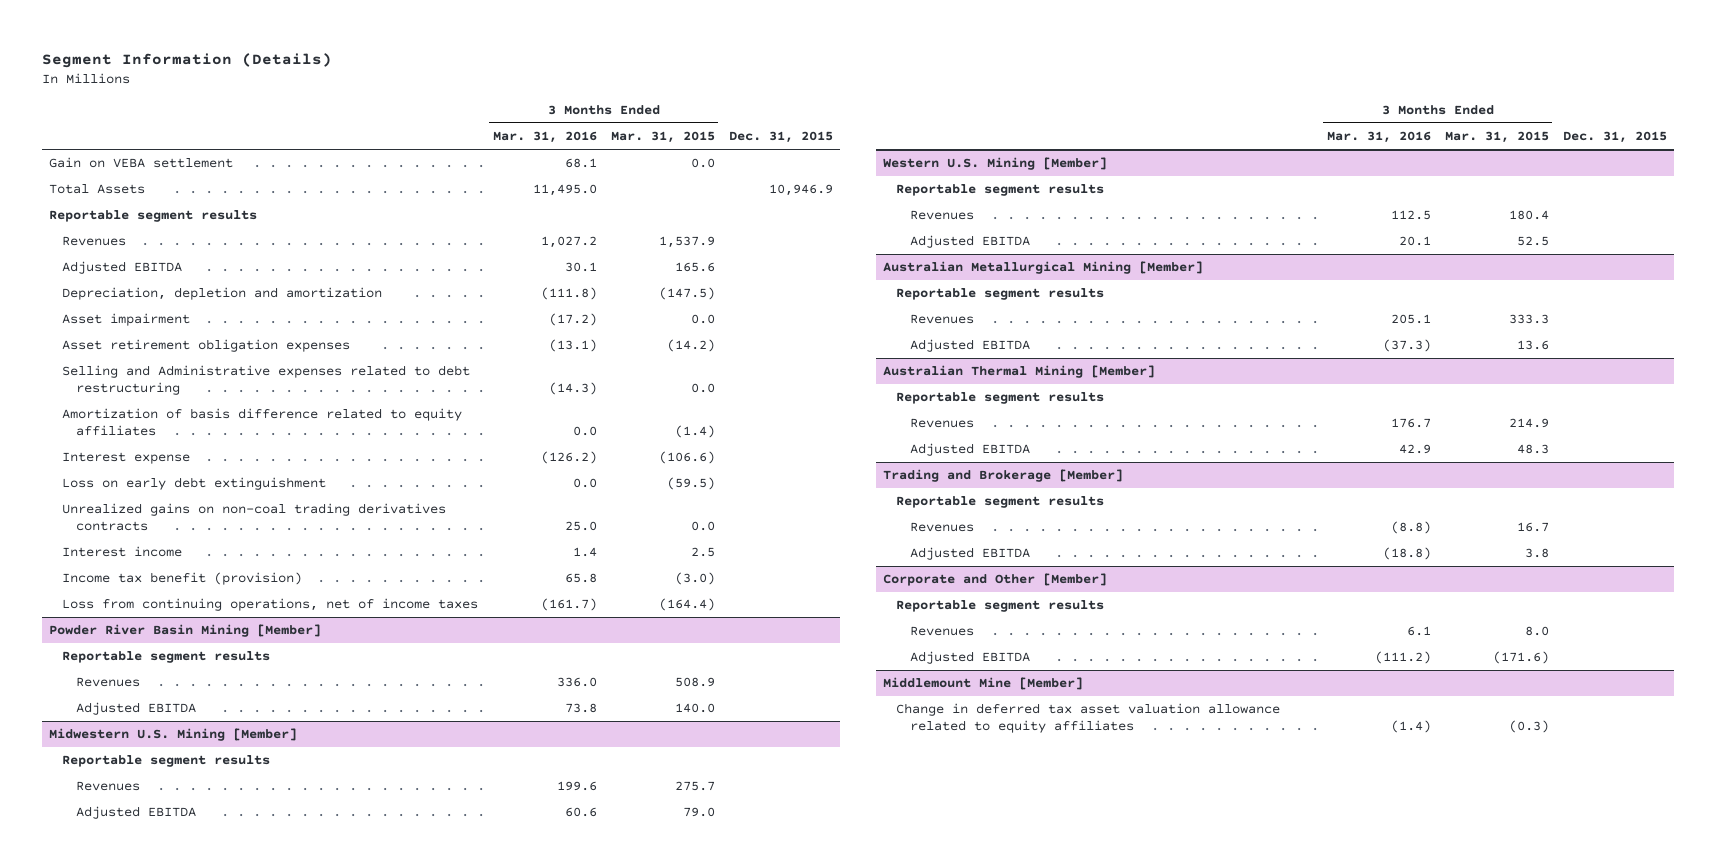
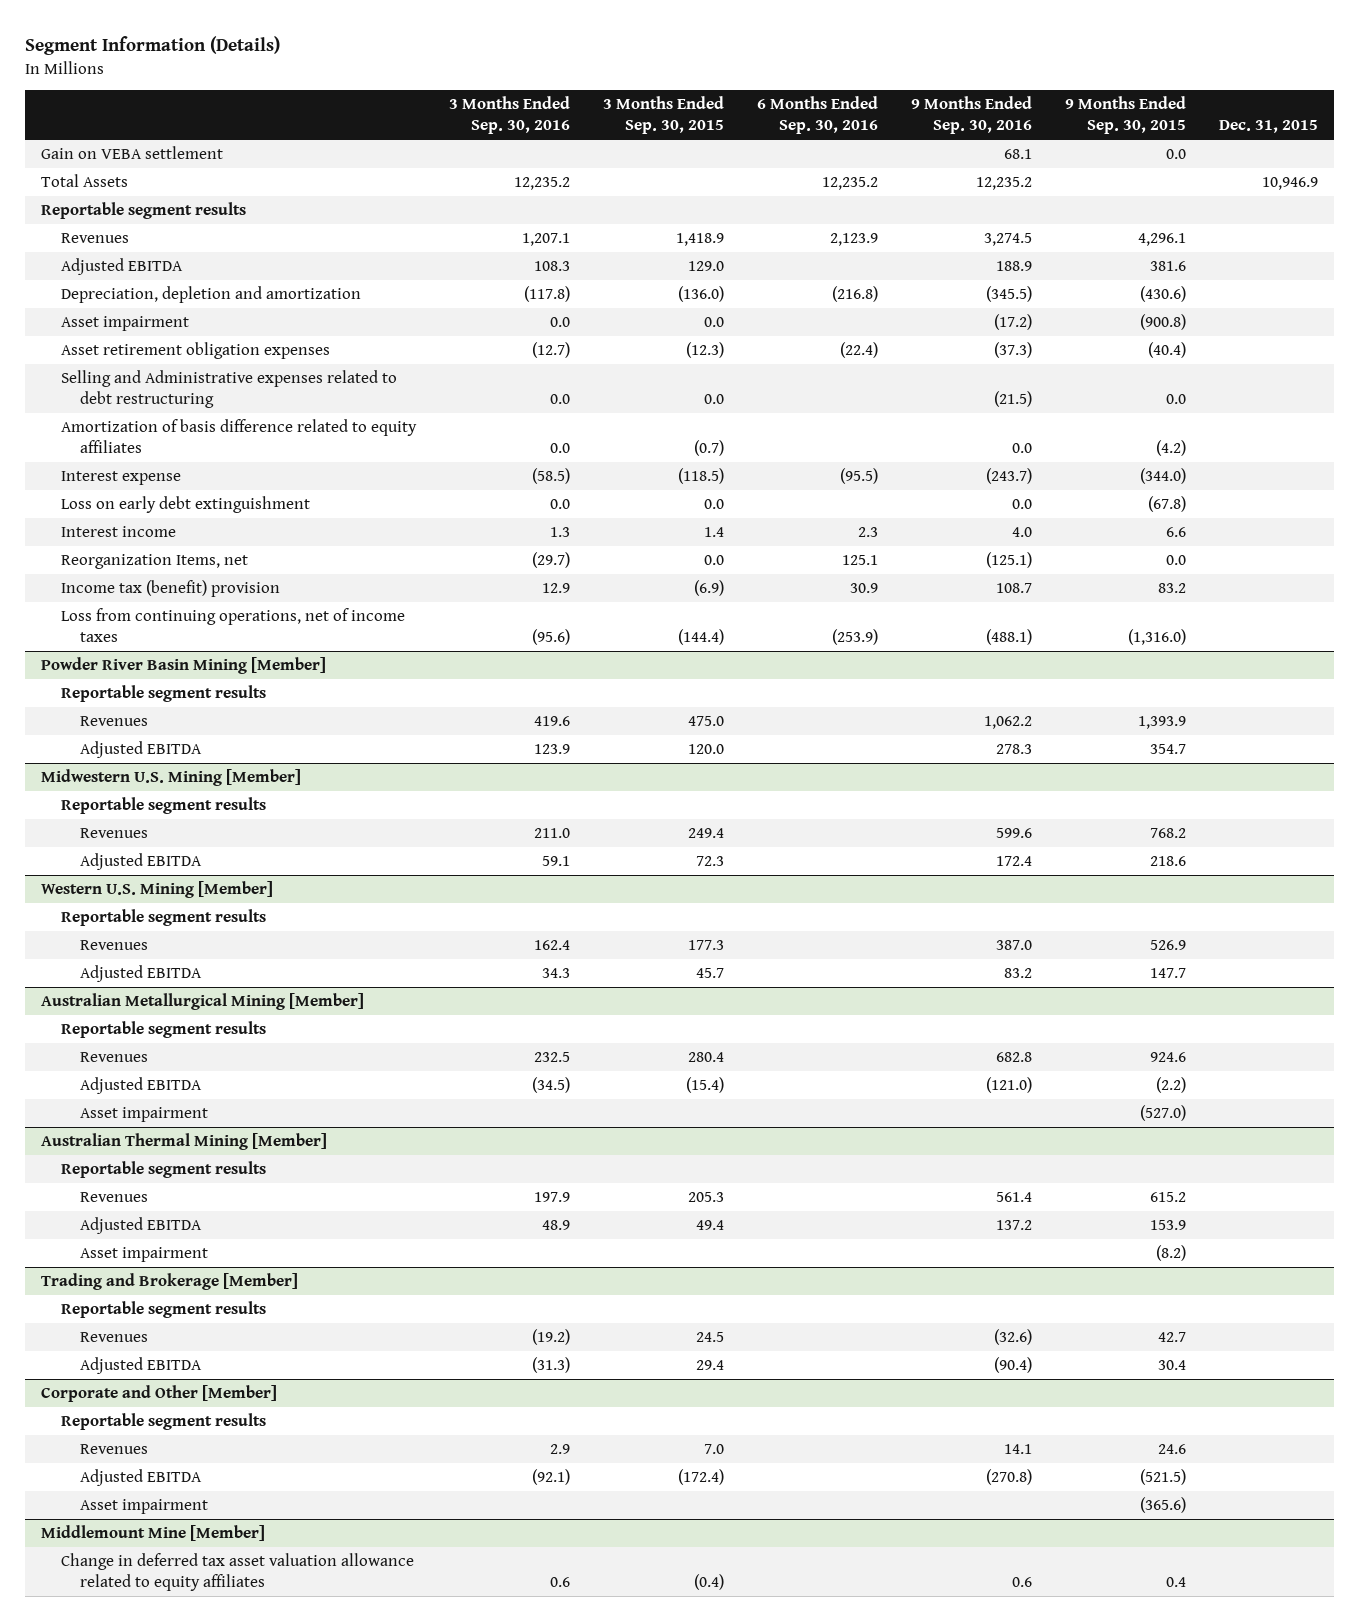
- | 3 Months Ended Mar. 31, 2016 | 3 Months Ended Mar. 31, 2015 | Dec. 31, 2015
+ | 3 Months Ended Sep. 30, 2016 | 3 Months Ended Sep. 30, 2015 | 6 Months Ended Sep. 30, 2016 | 9 Months Ended Sep. 30, 2016 | 9 Months Ended Sep. 30, 2015 | Dec. 31, 2015
- Unrealized gains on non-coal trading derivatives contracts | 25.0 | 0.0 |
- Income tax benefit (provision) | 65.8 | (3.0) |
+ Reorganization Items, net | (29.7) | 0.0 | 125.1 | (125.1) | 0.0 |
+ Income tax (benefit) provision | 12.9 | (6.9) | 30.9 | 108.7 | 83.2 |
@ Australian Metallurgical Mining [Member]
+ Asset impairment | | | | | (527.0) |
@ Australian Thermal Mining [Member]
+ Asset impairment | | | | | (8.2) |
@ Corporate and Other [Member]
+ Asset impairment | | | | | (365.6) |

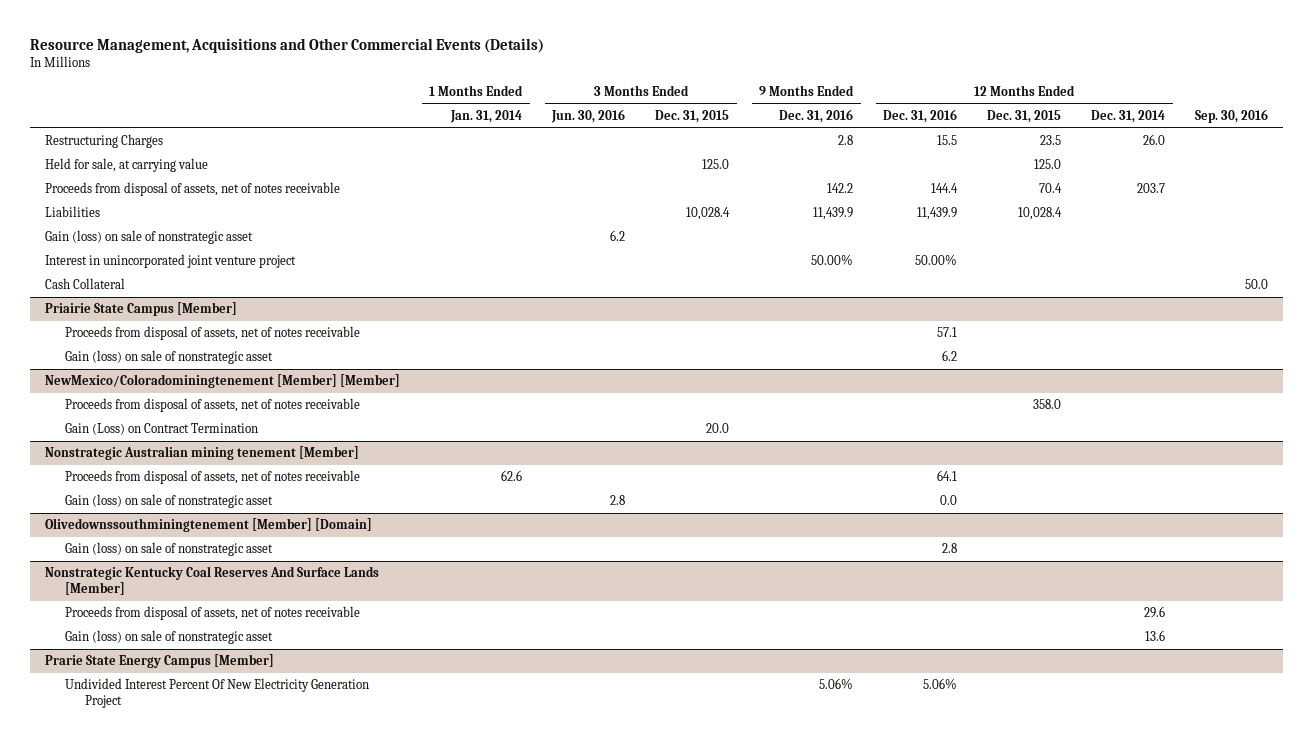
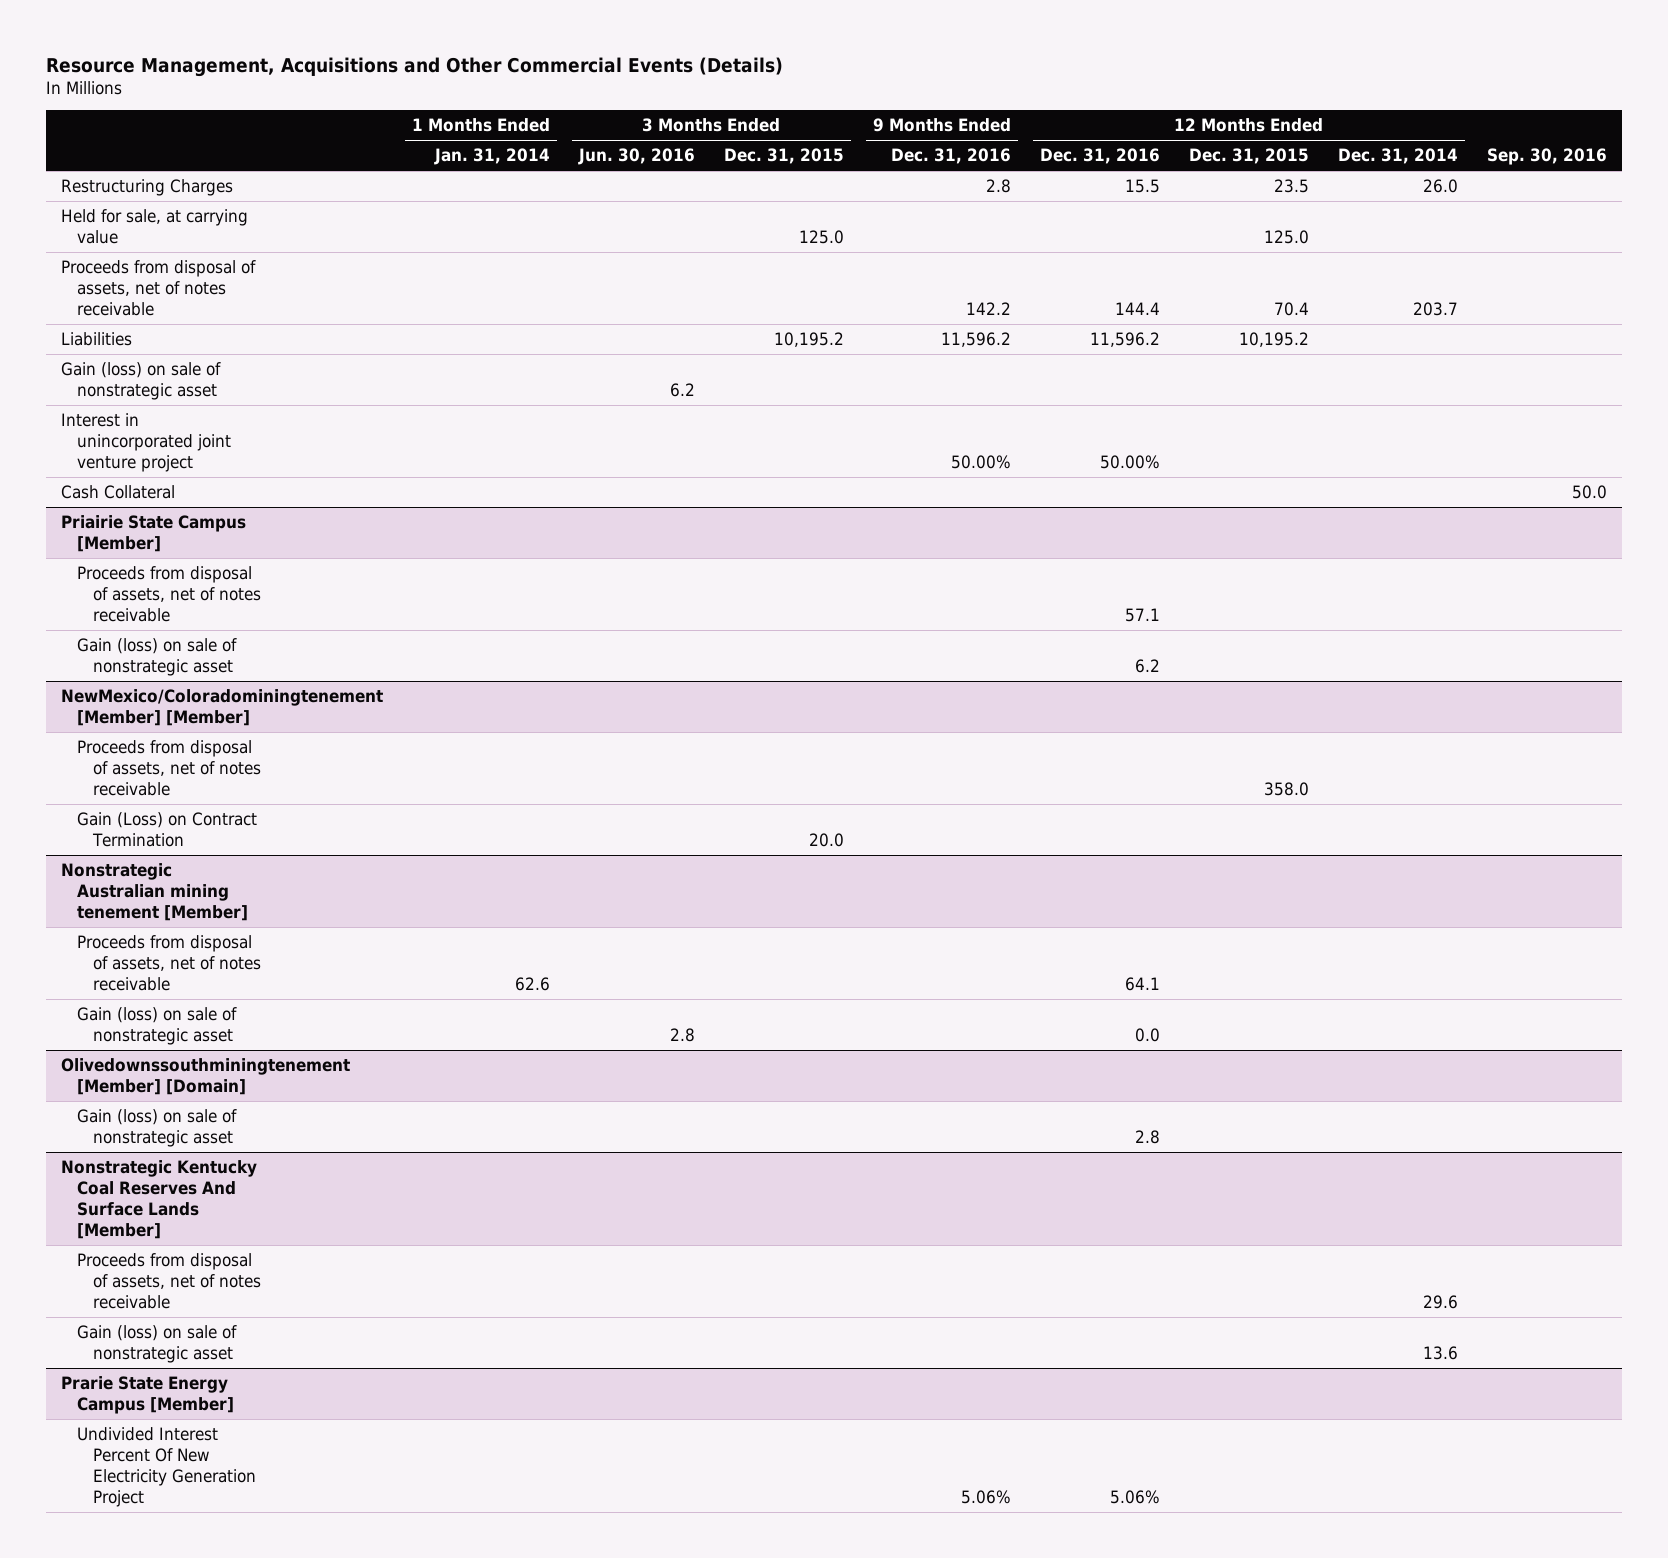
- Liabilities | | | 10,028.4 | 11,439.9 | 11,439.9 | 10,028.4 | |
+ Liabilities | | | 10,195.2 | 11,596.2 | 11,596.2 | 10,195.2 | |

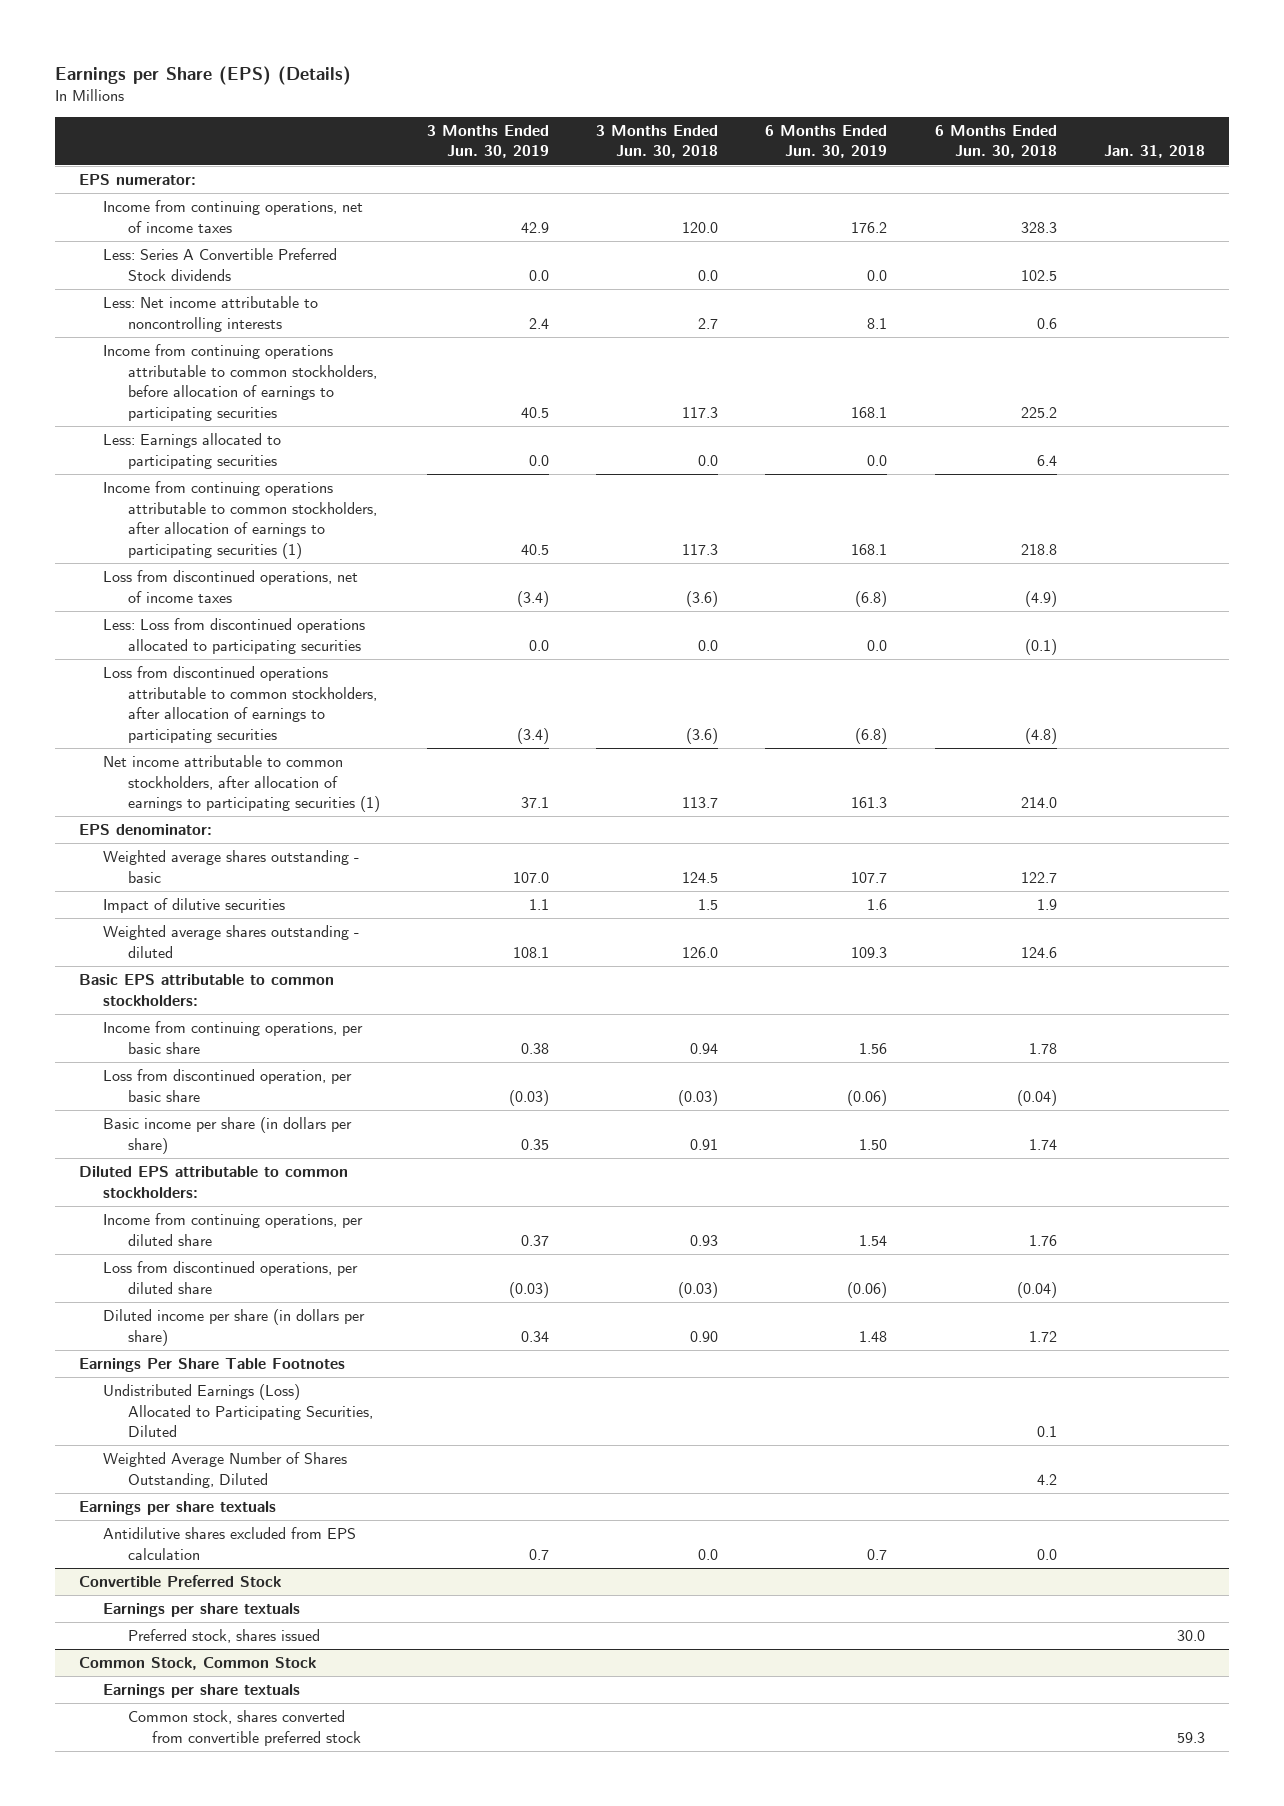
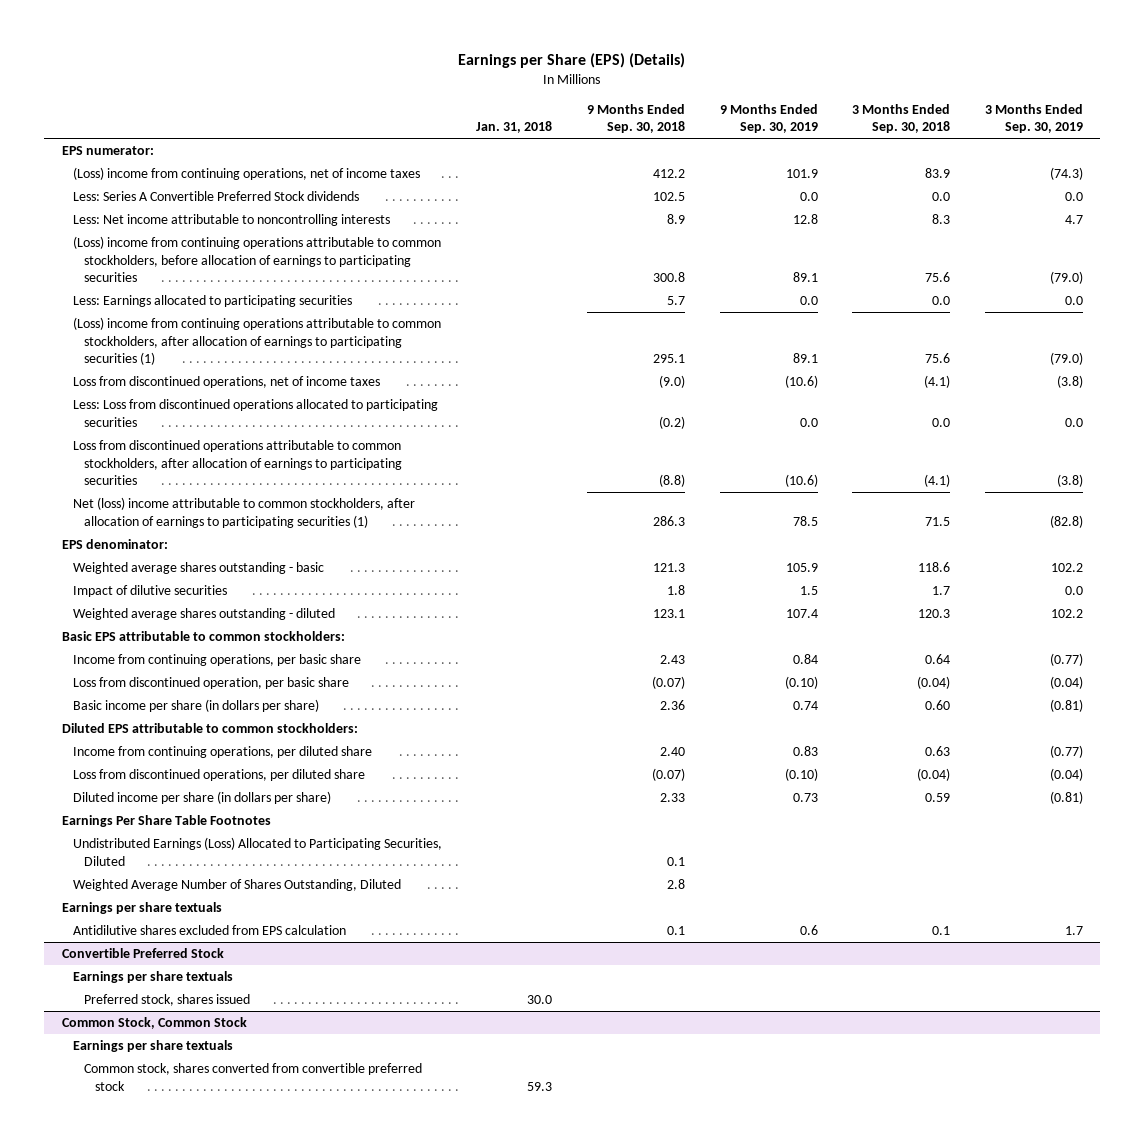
- | 3 Months Ended Jun. 30, 2019 | 3 Months Ended Jun. 30, 2018 | 6 Months Ended Jun. 30, 2019 | 6 Months Ended Jun. 30, 2018 | Jan. 31, 2018
+ | Jan. 31, 2018 | 9 Months Ended Sep. 30, 2018 | 9 Months Ended Sep. 30, 2019 | 3 Months Ended Sep. 30, 2018 | 3 Months Ended Sep. 30, 2019
- Income from continuing operations, net of income taxes | 42.9 | 120.0 | 176.2 | 328.3 |
+ (Loss) income from continuing operations, net of income taxes | | 412.2 | 101.9 | 83.9 | (74.3)
- Income from continuing operations attributable to common stockholders, before allocation of earnings to participating securities | 40.5 | 117.3 | 168.1 | 225.2 |
+ (Loss) income from continuing operations attributable to common stockholders, before allocation of earnings to participating securities | | 300.8 | 89.1 | 75.6 | (79.0)
- Income from continuing operations attributable to common stockholders, after allocation of earnings to participating securities (1) | 40.5 | 117.3 | 168.1 | 218.8 |
+ (Loss) income from continuing operations attributable to common stockholders, after allocation of earnings to participating securities (1) | | 295.1 | 89.1 | 75.6 | (79.0)
- Net income attributable to common stockholders, after allocation of earnings to participating securities (1) | 37.1 | 113.7 | 161.3 | 214.0 |
+ Net (loss) income attributable to common stockholders, after allocation of earnings to participating securities (1) | | 286.3 | 78.5 | 71.5 | (82.8)

